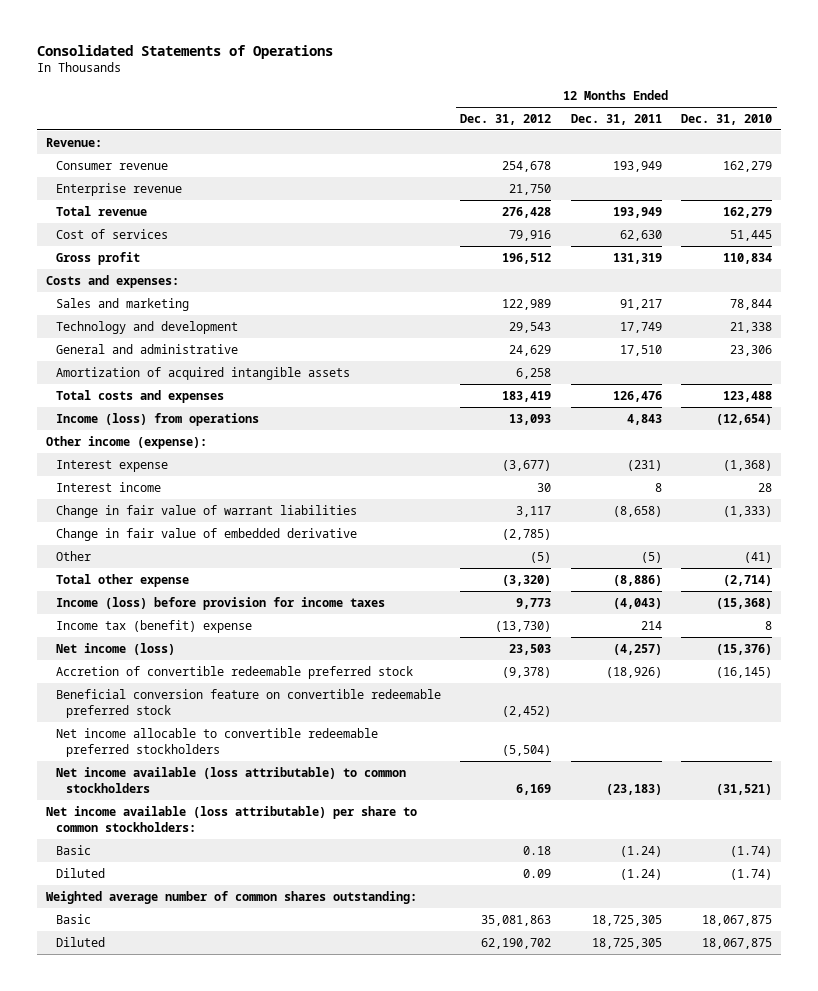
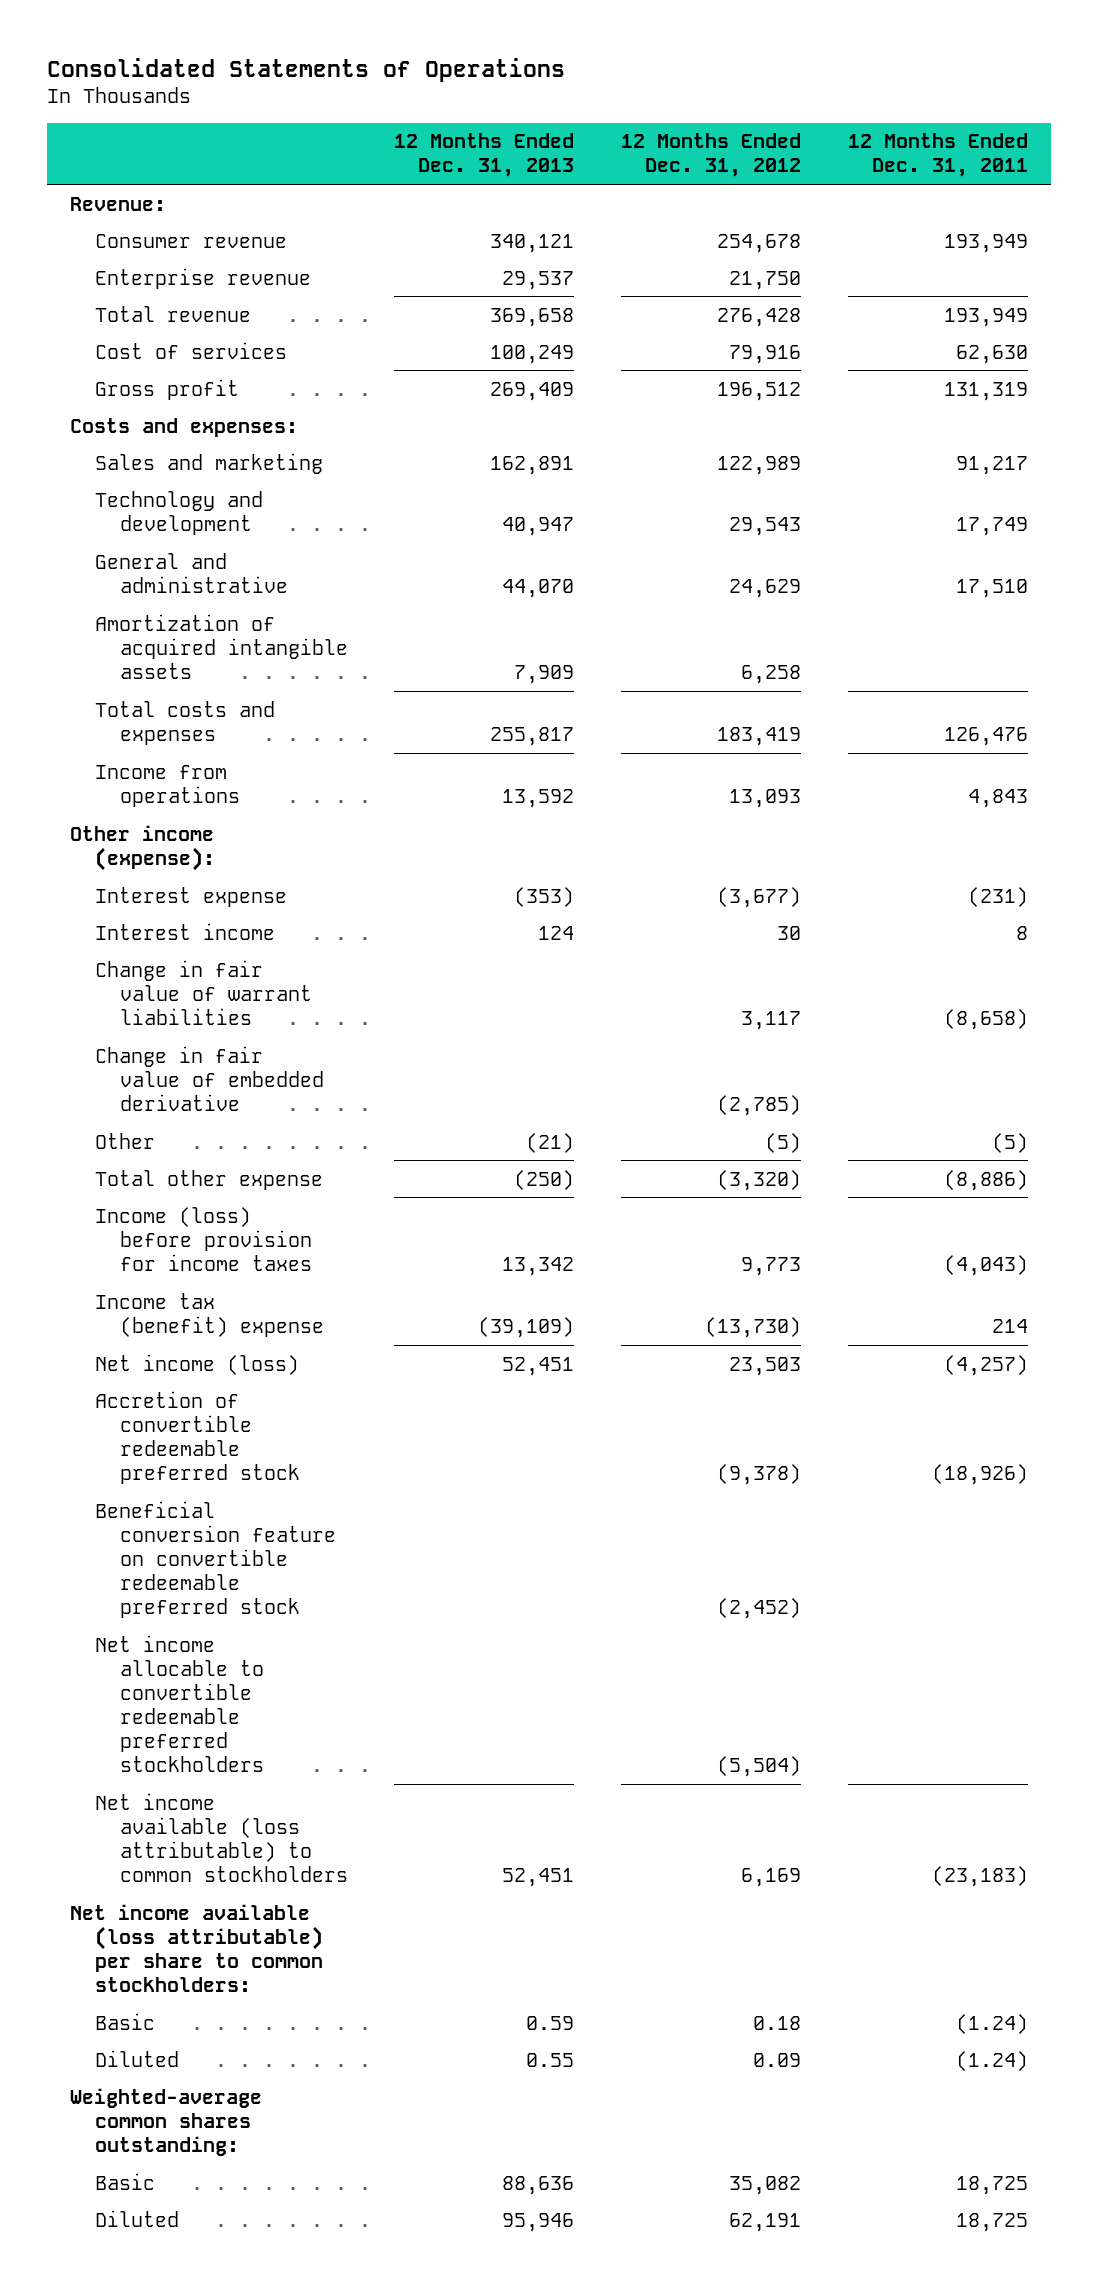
- | 12 Months Ended Dec. 31, 2012 | 12 Months Ended Dec. 31, 2011 | 12 Months Ended Dec. 31, 2010
+ | 12 Months Ended Dec. 31, 2013 | 12 Months Ended Dec. 31, 2012 | 12 Months Ended Dec. 31, 2011
- Income (loss) from operations | 13,093 | 4,843 | (12,654)
+ Income from operations | 13,592 | 13,093 | 4,843
- Weighted average number of common shares outstanding:
- Basic | 35,081,863 | 18,725,305 | 18,067,875
- Diluted | 62,190,702 | 18,725,305 | 18,067,875
+ Weighted-average common shares outstanding:
+ Basic | 88,636 | 35,082 | 18,725
+ Diluted | 95,946 | 62,191 | 18,725

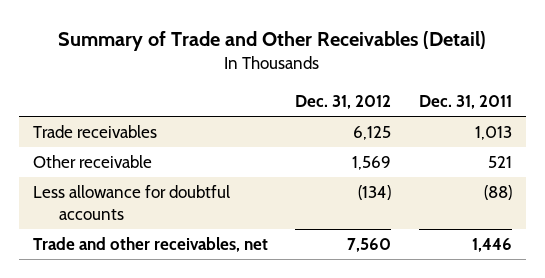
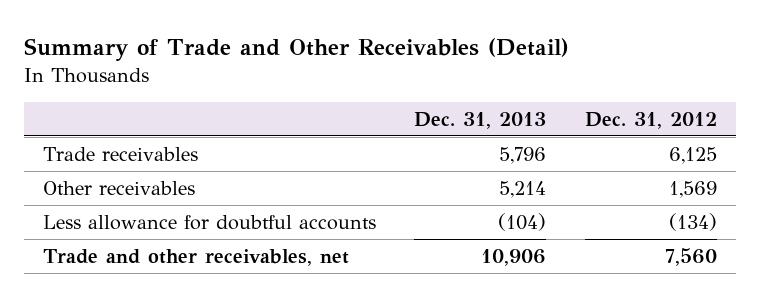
- | Dec. 31, 2012 | Dec. 31, 2011
+ | Dec. 31, 2013 | Dec. 31, 2012
- Other receivable | 1,569 | 521
+ Other receivables | 5,214 | 1,569

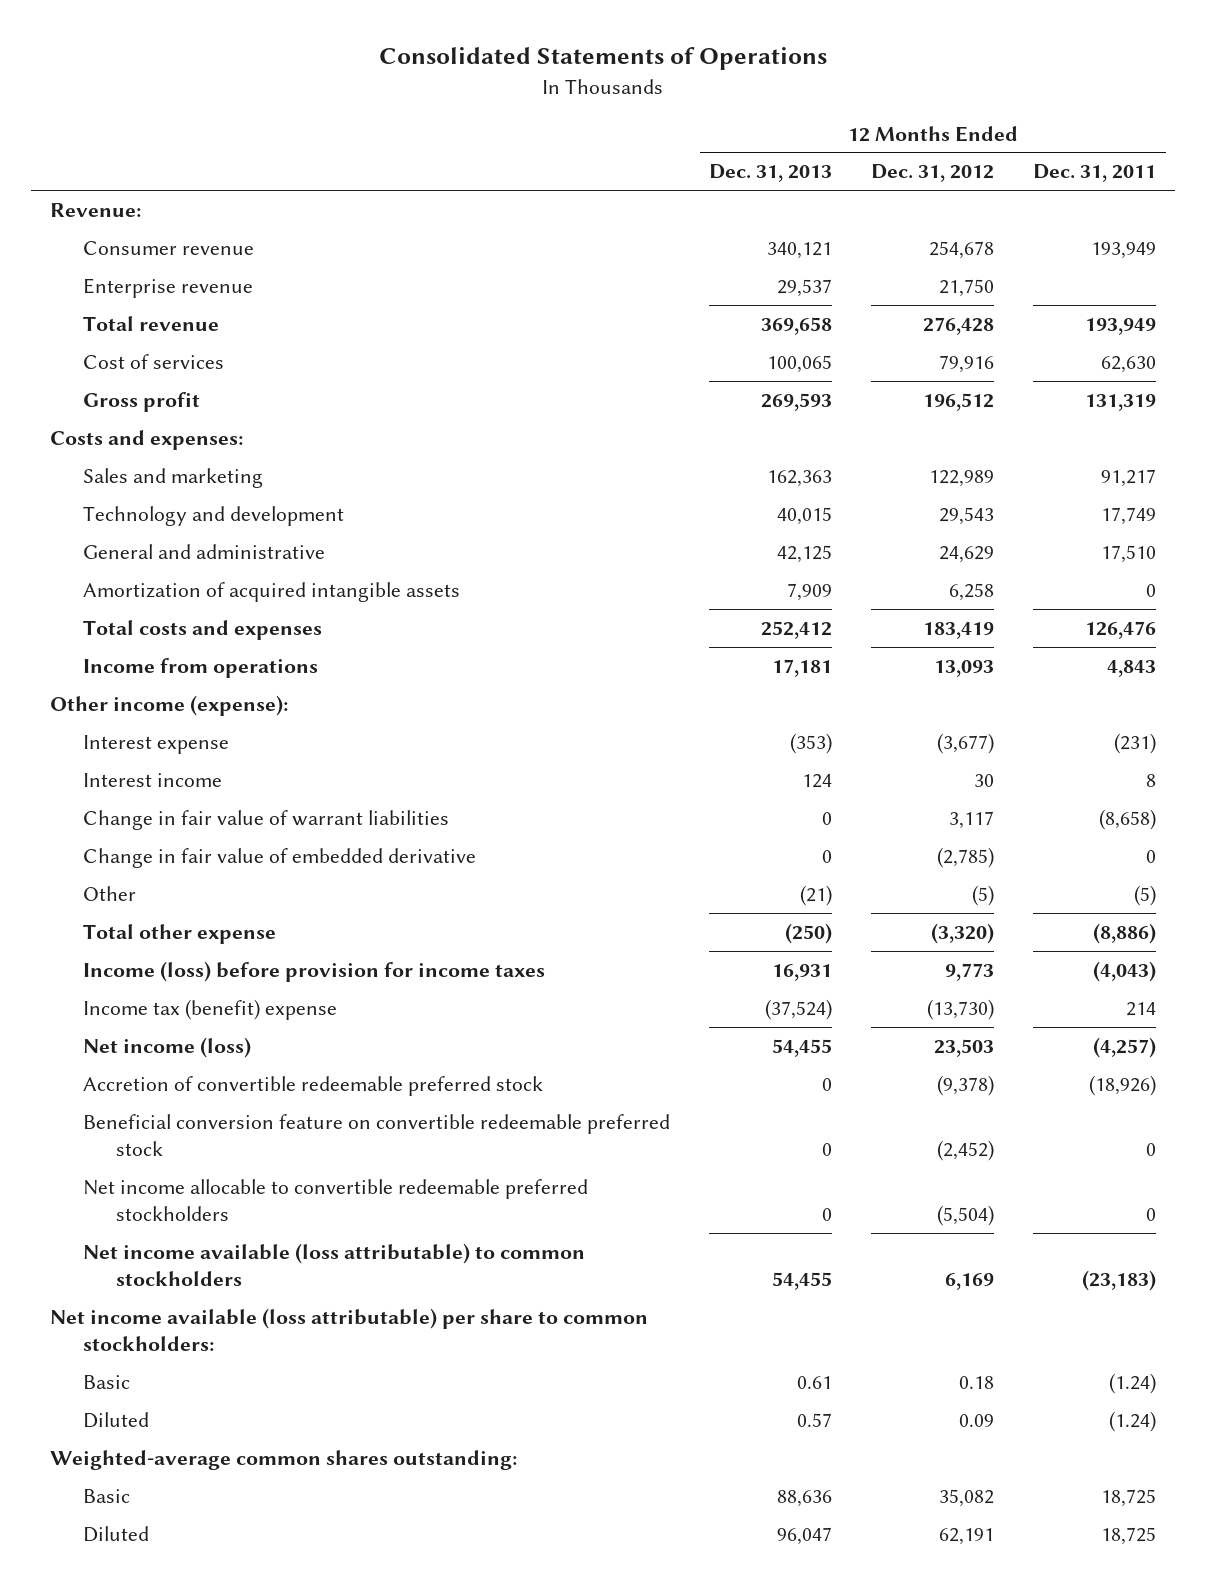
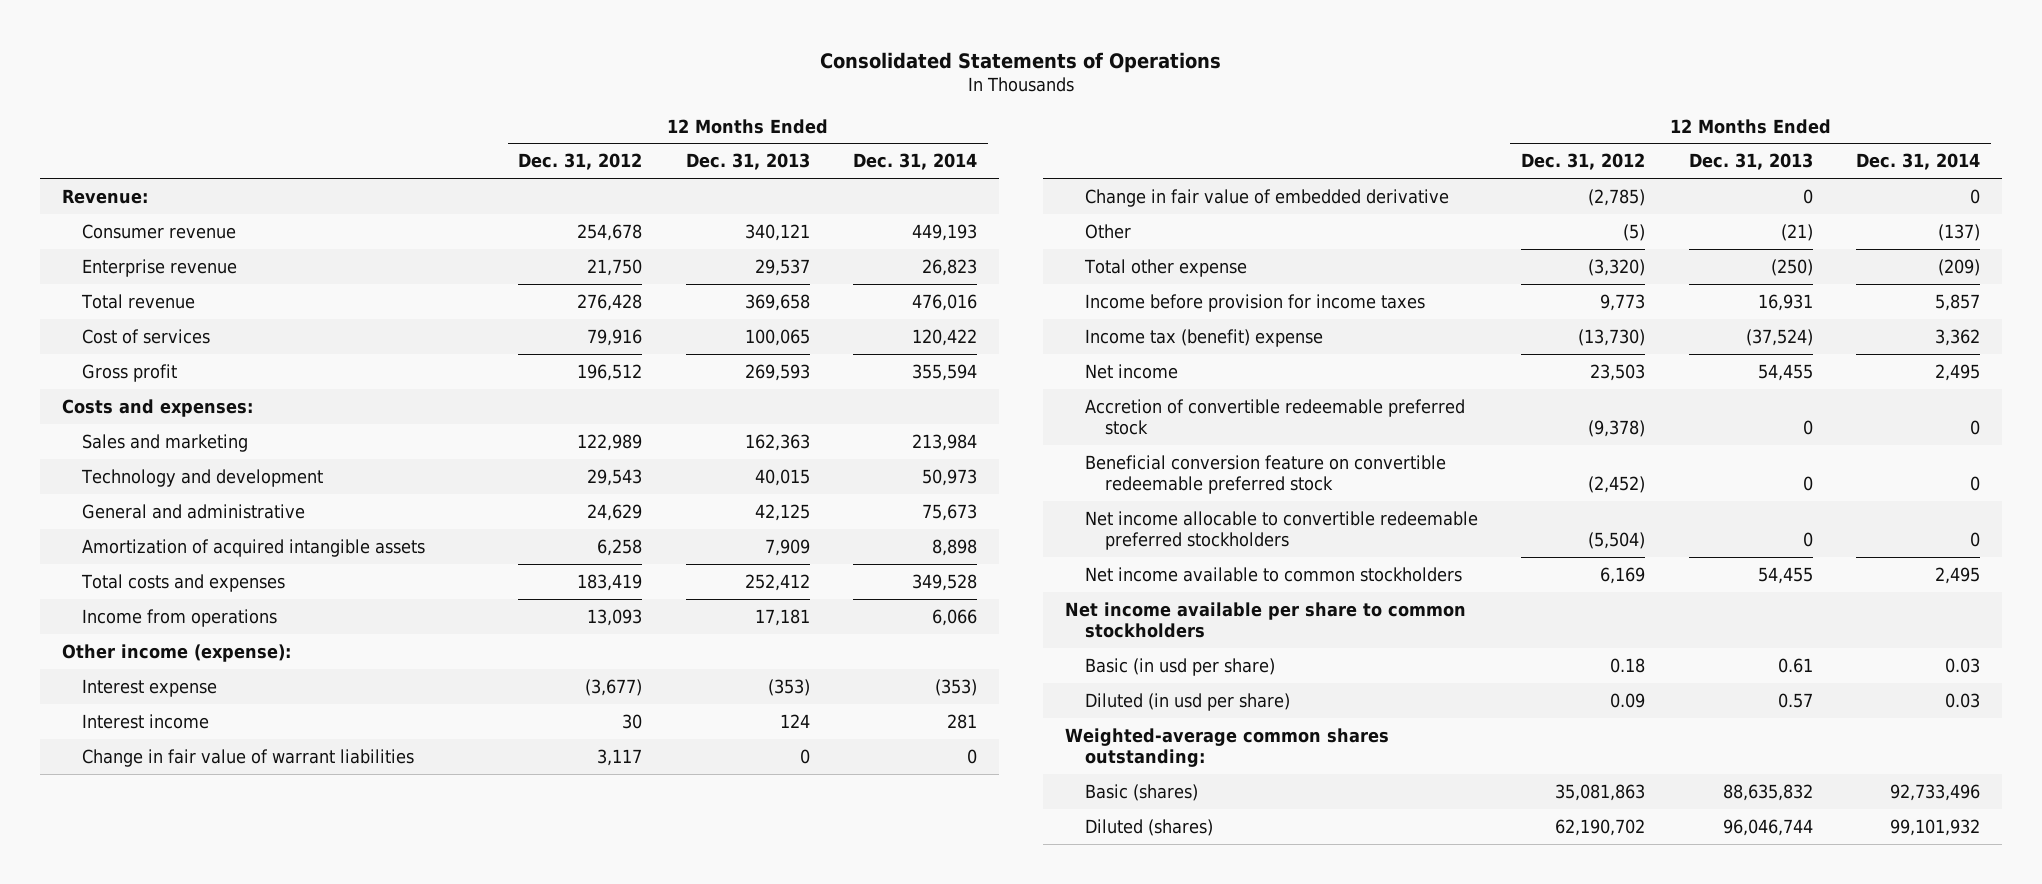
- | 12 Months Ended Dec. 31, 2013 | 12 Months Ended Dec. 31, 2012 | 12 Months Ended Dec. 31, 2011
+ | 12 Months Ended Dec. 31, 2012 | 12 Months Ended Dec. 31, 2013 | 12 Months Ended Dec. 31, 2014
- Income (loss) before provision for income taxes | 16,931 | 9,773 | (4,043)
+ Income before provision for income taxes | 9,773 | 16,931 | 5,857
- Net income (loss) | 54,455 | 23,503 | (4,257)
+ Net income | 23,503 | 54,455 | 2,495
- Net income available (loss attributable) to common stockholders | 54,455 | 6,169 | (23,183)
- Net income available (loss attributable) per share to common stockholders:
- Basic | 0.61 | 0.18 | (1.24)
- Diluted | 0.57 | 0.09 | (1.24)
+ Net income available to common stockholders | 6,169 | 54,455 | 2,495
+ Net income available per share to common stockholders
+ Basic (in usd per share) | 0.18 | 0.61 | 0.03
+ Diluted (in usd per share) | 0.09 | 0.57 | 0.03
- Basic | 88,636 | 35,082 | 18,725
- Diluted | 96,047 | 62,191 | 18,725
+ Basic (shares) | 35,081,863 | 88,635,832 | 92,733,496
+ Diluted (shares) | 62,190,702 | 96,046,744 | 99,101,932

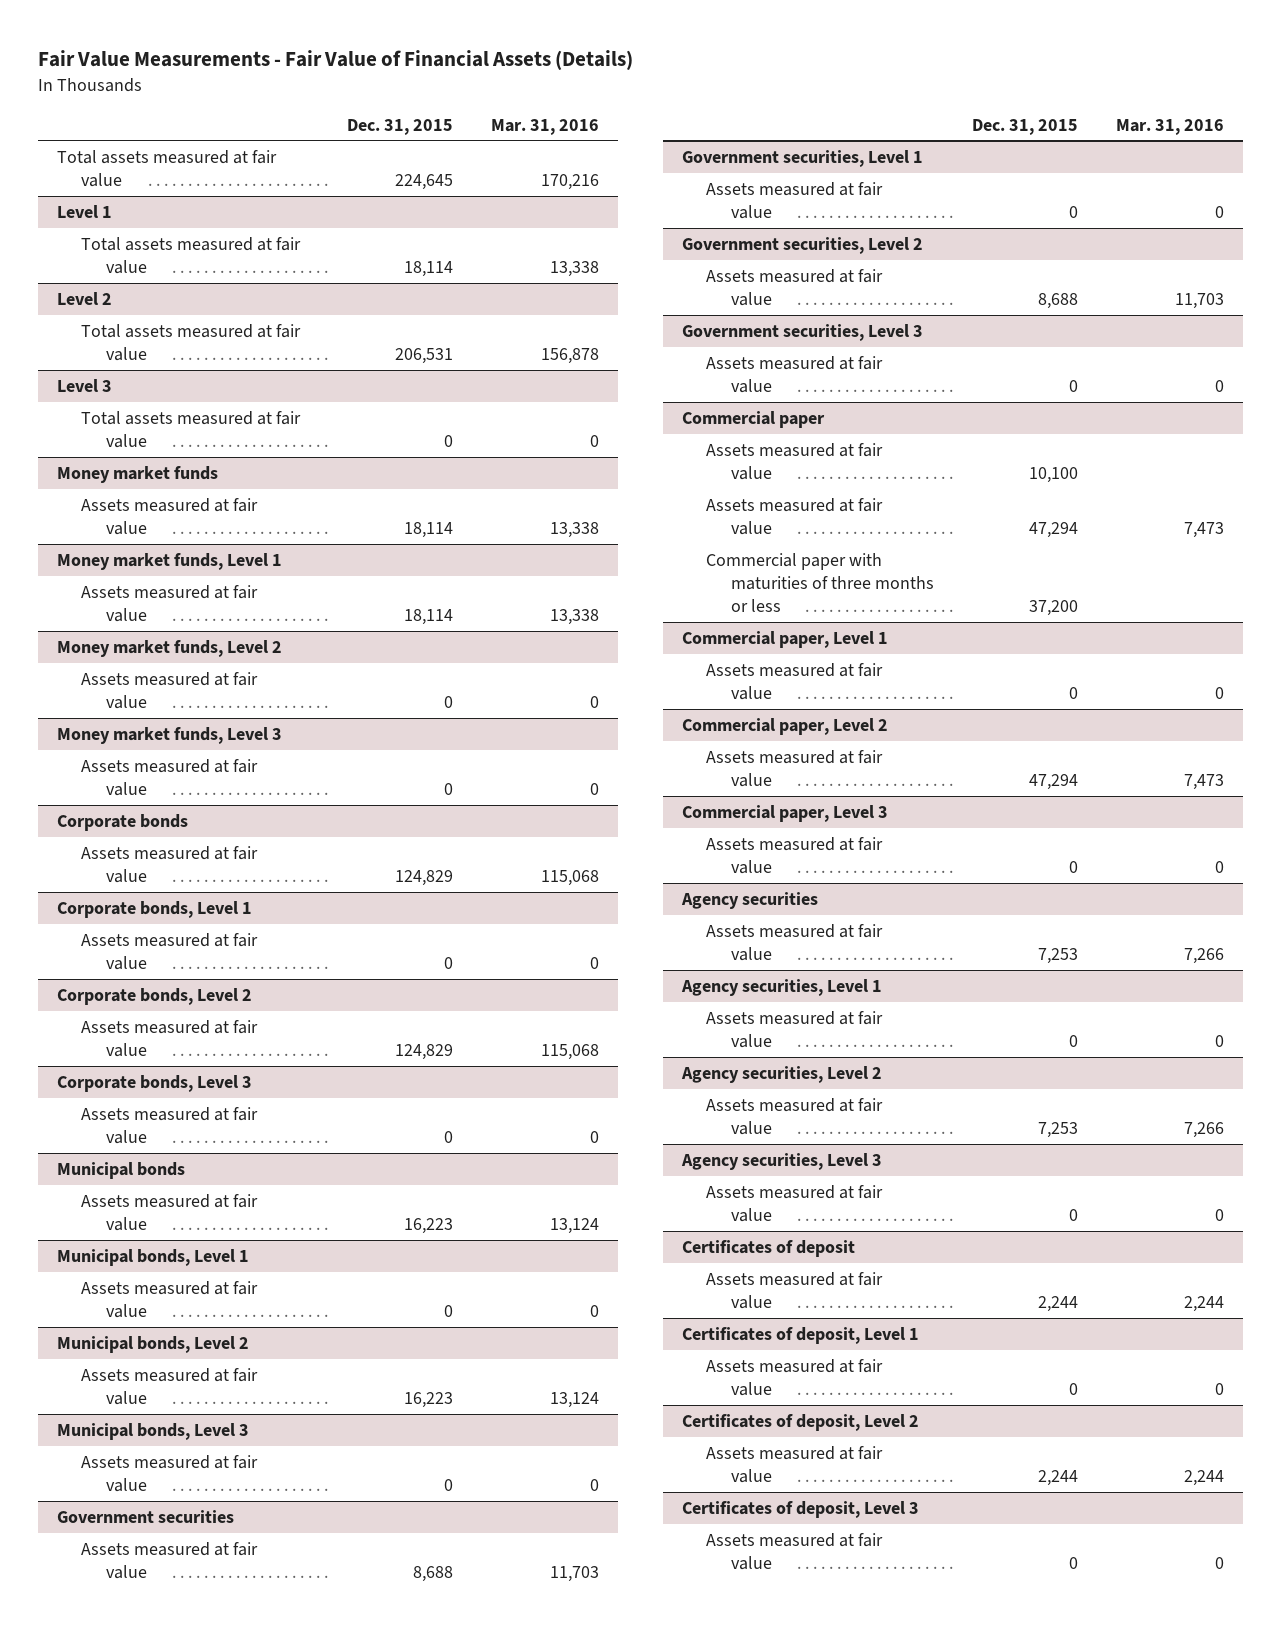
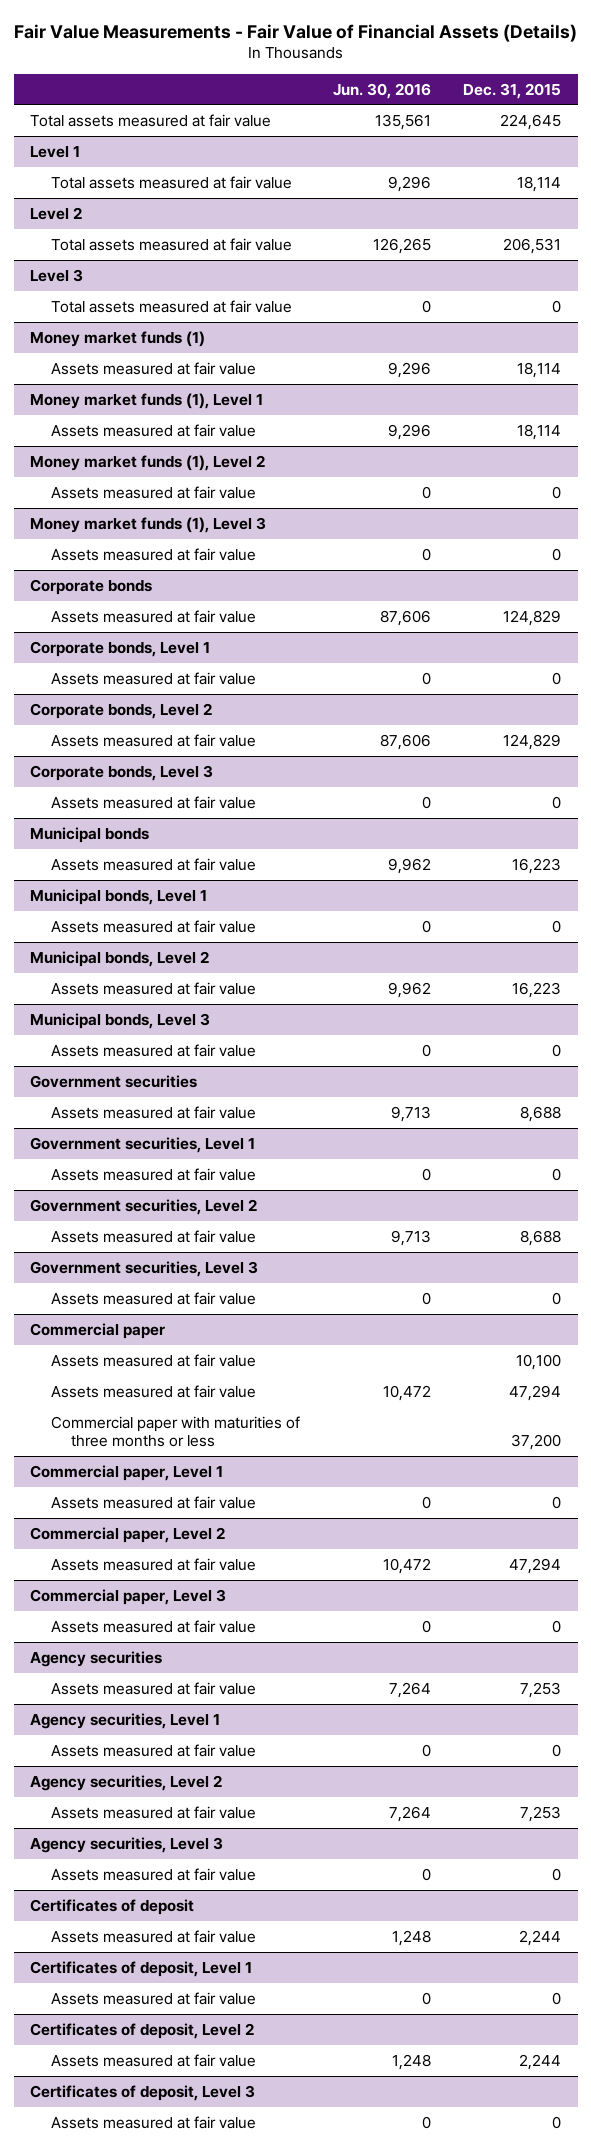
- | Dec. 31, 2015 | Mar. 31, 2016
+ | Jun. 30, 2016 | Dec. 31, 2015
- Money market funds
+ Money market funds (1)
- Money market funds, Level 1
+ Money market funds (1), Level 1
- Money market funds, Level 2
+ Money market funds (1), Level 2
- Money market funds, Level 3
+ Money market funds (1), Level 3

